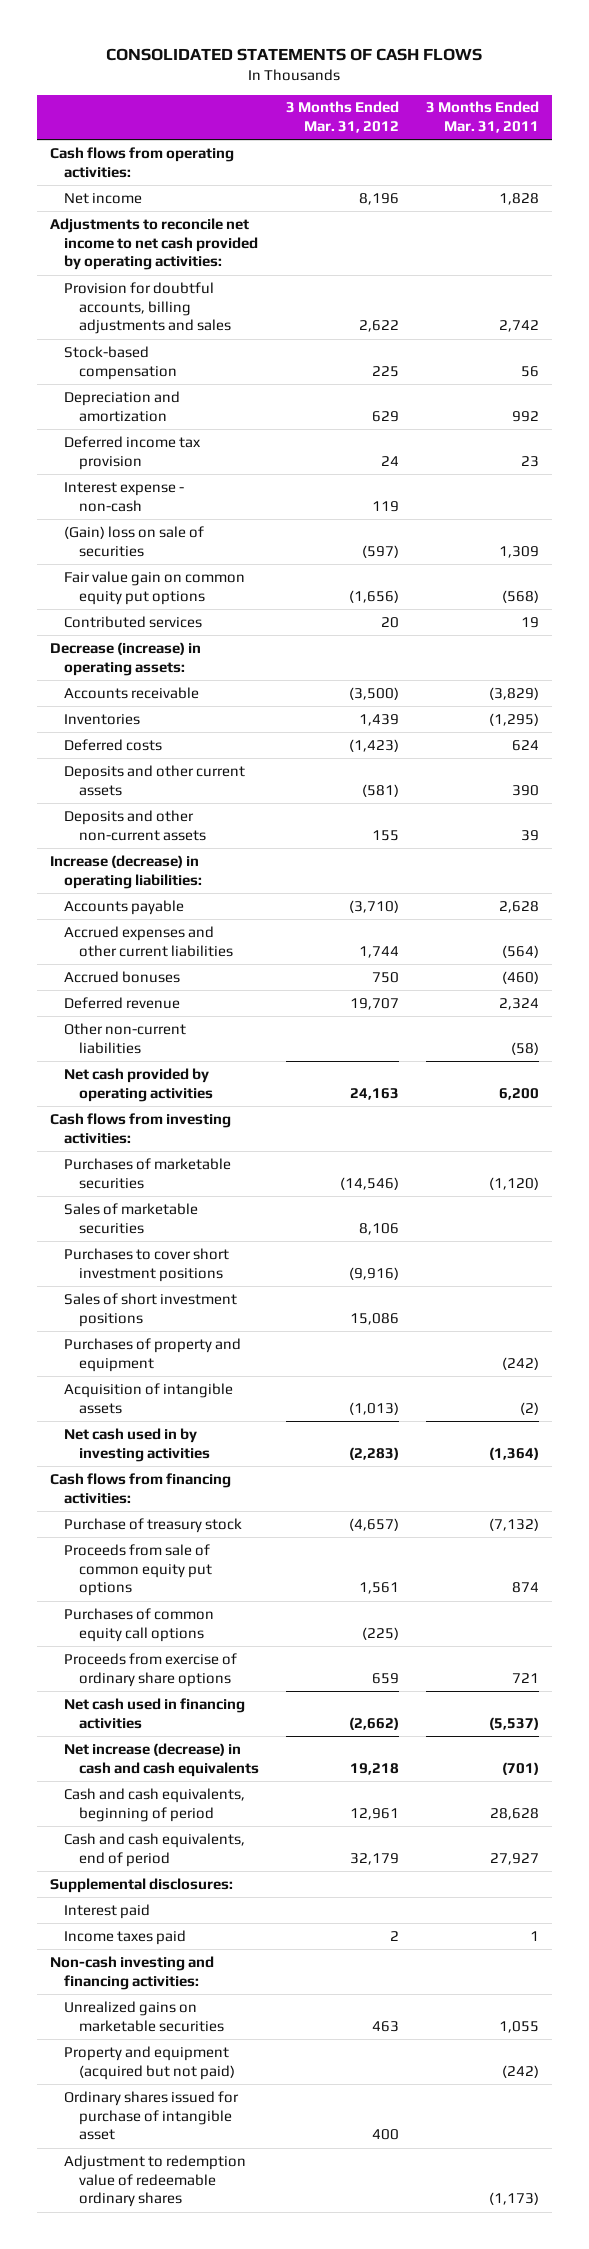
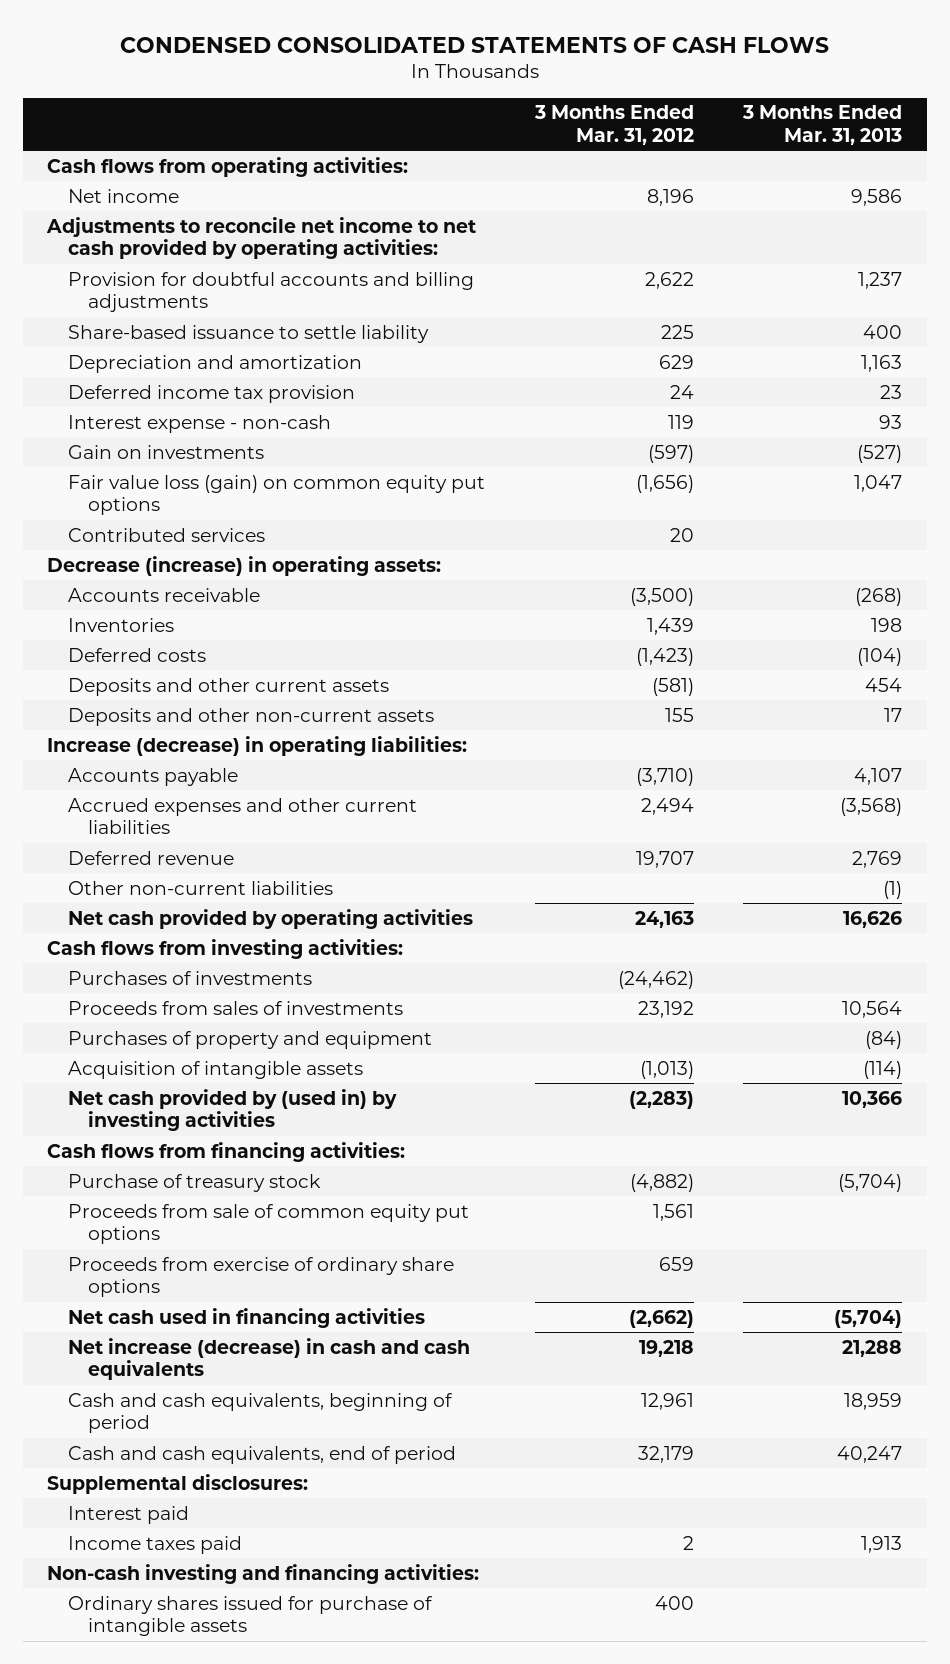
- CONSOLIDATED STATEMENTS OF CASH FLOWS
+ CONDENSED CONSOLIDATED STATEMENTS OF CASH FLOWS
- | 3 Months Ended Mar. 31, 2012 | 3 Months Ended Mar. 31, 2011
+ | 3 Months Ended Mar. 31, 2012 | 3 Months Ended Mar. 31, 2013
- Provision for doubtful accounts, billing adjustments and sales | 2,622 | 2,742
- Stock-based compensation | 225 | 56
+ Provision for doubtful accounts and billing adjustments | 2,622 | 1,237
+ Share-based issuance to settle liability | 225 | 400
- (Gain) loss on sale of securities | (597) | 1,309
- Fair value gain on common equity put options | (1,656) | (568)
+ Gain on investments | (597) | (527)
+ Fair value loss (gain) on common equity put options | (1,656) | 1,047
- Accrued expenses and other current liabilities | 1,744 | (564)
- Accrued bonuses | 750 | (460)
+ Accrued expenses and other current liabilities | 2,494 | (3,568)
- Purchases of marketable securities | (14,546) | (1,120)
- Sales of marketable securities | 8,106 |
- Purchases to cover short investment positions | (9,916) |
- Sales of short investment positions | 15,086 |
+ Purchases of investments | (24,462) |
+ Proceeds from sales of investments | 23,192 | 10,564
- Net cash used in by investing activities | (2,283) | (1,364)
+ Net cash provided by (used in) by investing activities | (2,283) | 10,366
- Purchase of treasury stock | (4,657) | (7,132)
+ Purchase of treasury stock | (4,882) | (5,704)
- Purchases of common equity call options | (225) |
- Unrealized gains on marketable securities | 463 | 1,055
- Property and equipment (acquired but not paid) | | (242)
- Ordinary shares issued for purchase of intangible asset | 400 |
- Adjustment to redemption value of redeemable ordinary shares | | (1,173)
+ Ordinary shares issued for purchase of intangible assets | 400 |

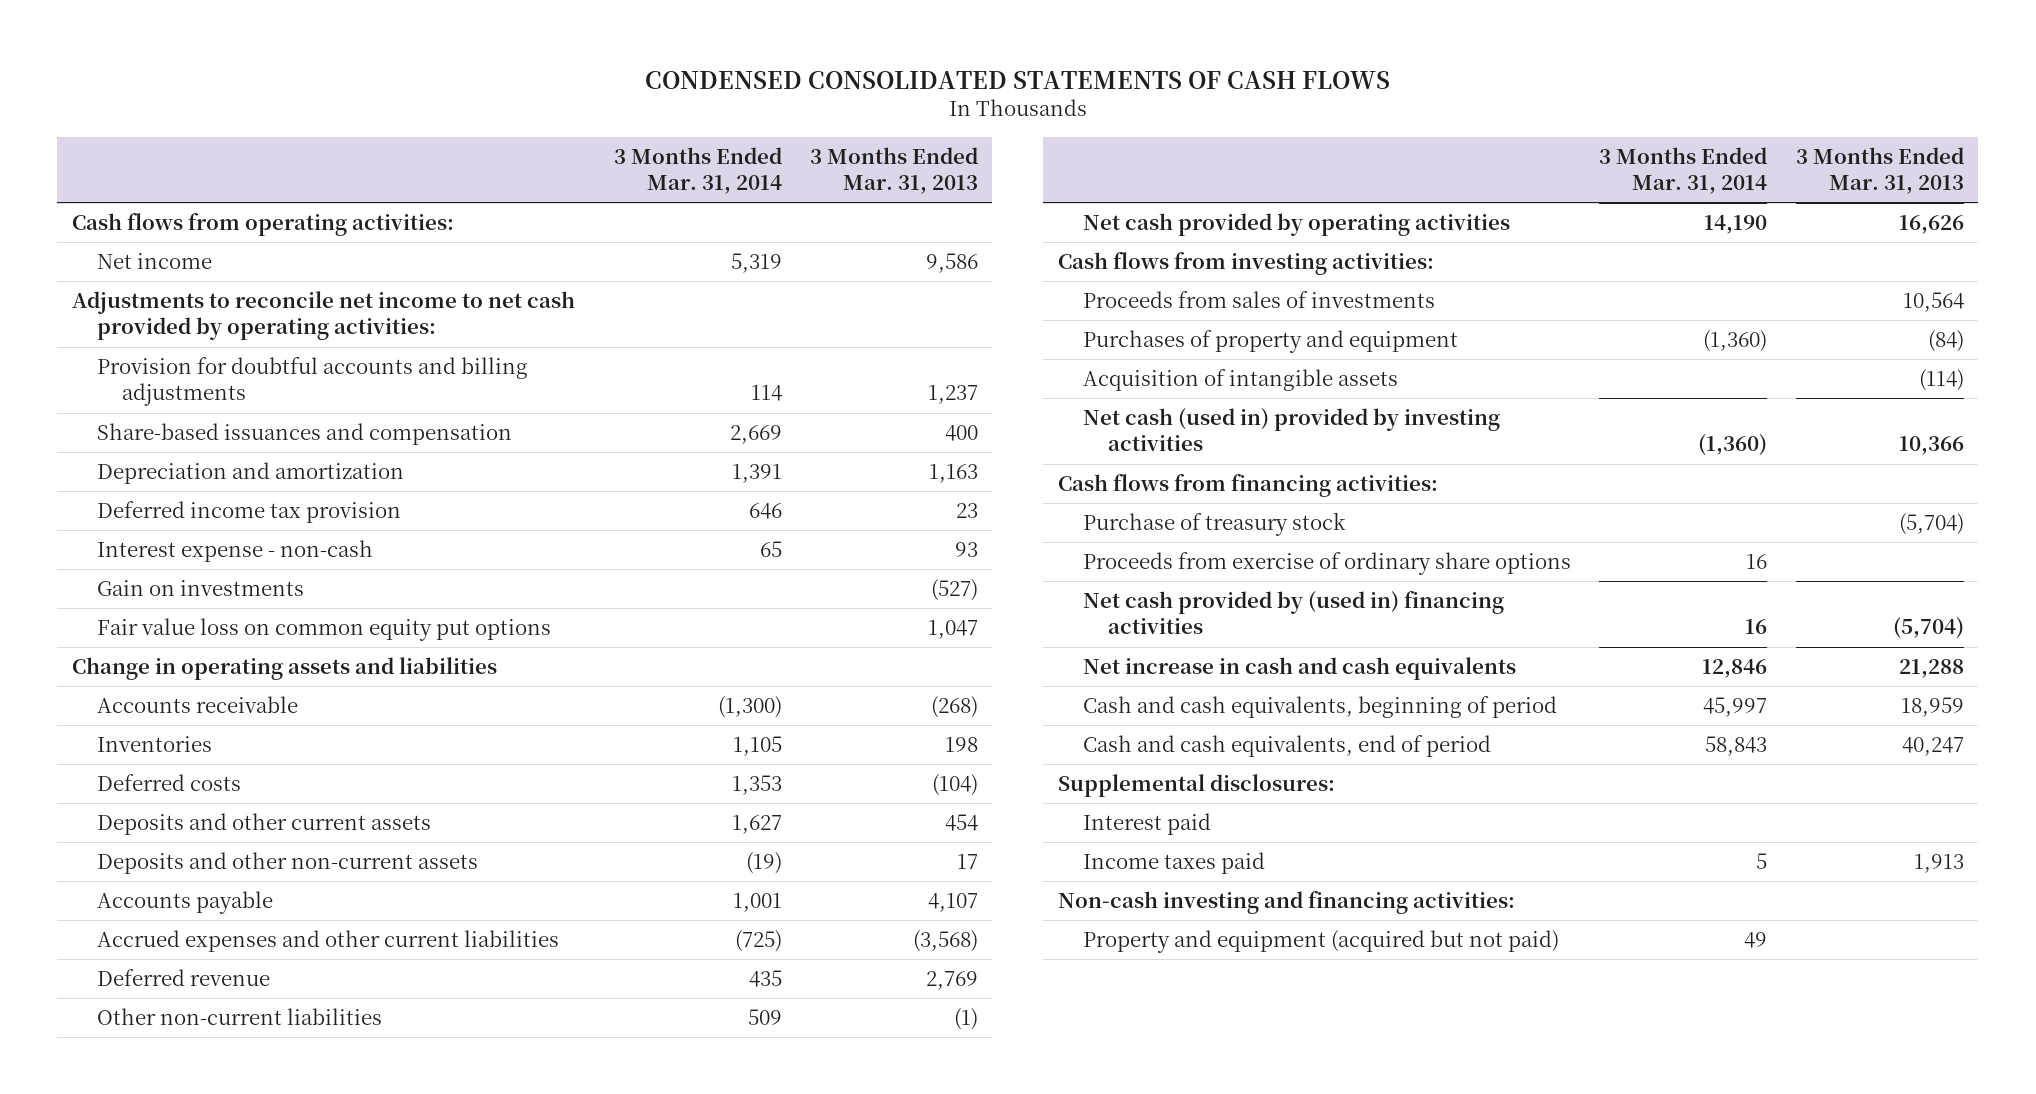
- | 3 Months Ended Mar. 31, 2012 | 3 Months Ended Mar. 31, 2013
+ | 3 Months Ended Mar. 31, 2014 | 3 Months Ended Mar. 31, 2013
- Share-based issuance to settle liability | 225 | 400
+ Share-based issuances and compensation | 2,669 | 400
- Fair value loss (gain) on common equity put options | (1,656) | 1,047
- Contributed services | 20 |
- Decrease (increase) in operating assets:
+ Fair value loss on common equity put options | | 1,047
+ Change in operating assets and liabilities
- Increase (decrease) in operating liabilities:
- Purchases of investments | (24,462) |
- Net cash provided by (used in) by investing activities | (2,283) | 10,366
+ Net cash (used in) provided by investing activities | (1,360) | 10,366
- Proceeds from sale of common equity put options | 1,561 |
- Net cash used in financing activities | (2,662) | (5,704)
- Net increase (decrease) in cash and cash equivalents | 19,218 | 21,288
+ Net cash provided by (used in) financing activities | 16 | (5,704)
+ Net increase in cash and cash equivalents | 12,846 | 21,288
- Ordinary shares issued for purchase of intangible assets | 400 |
+ Property and equipment (acquired but not paid) | 49 |

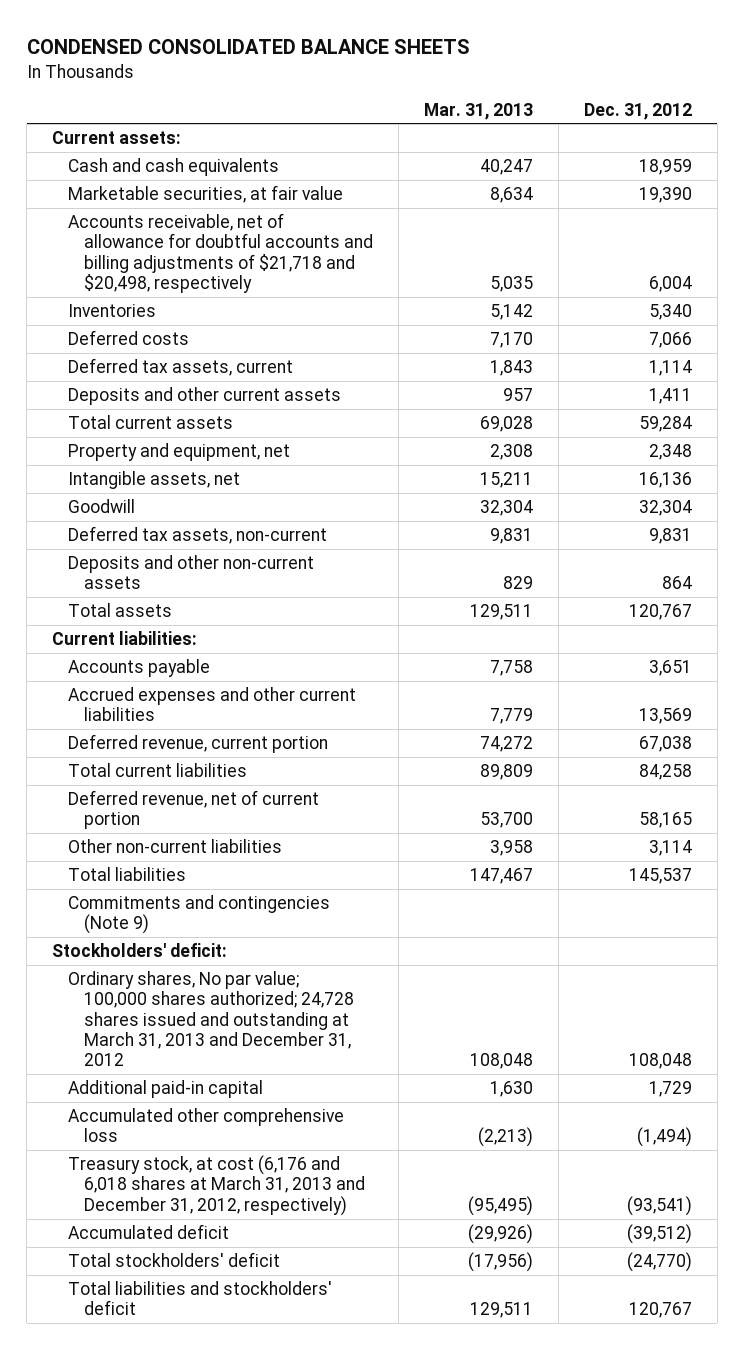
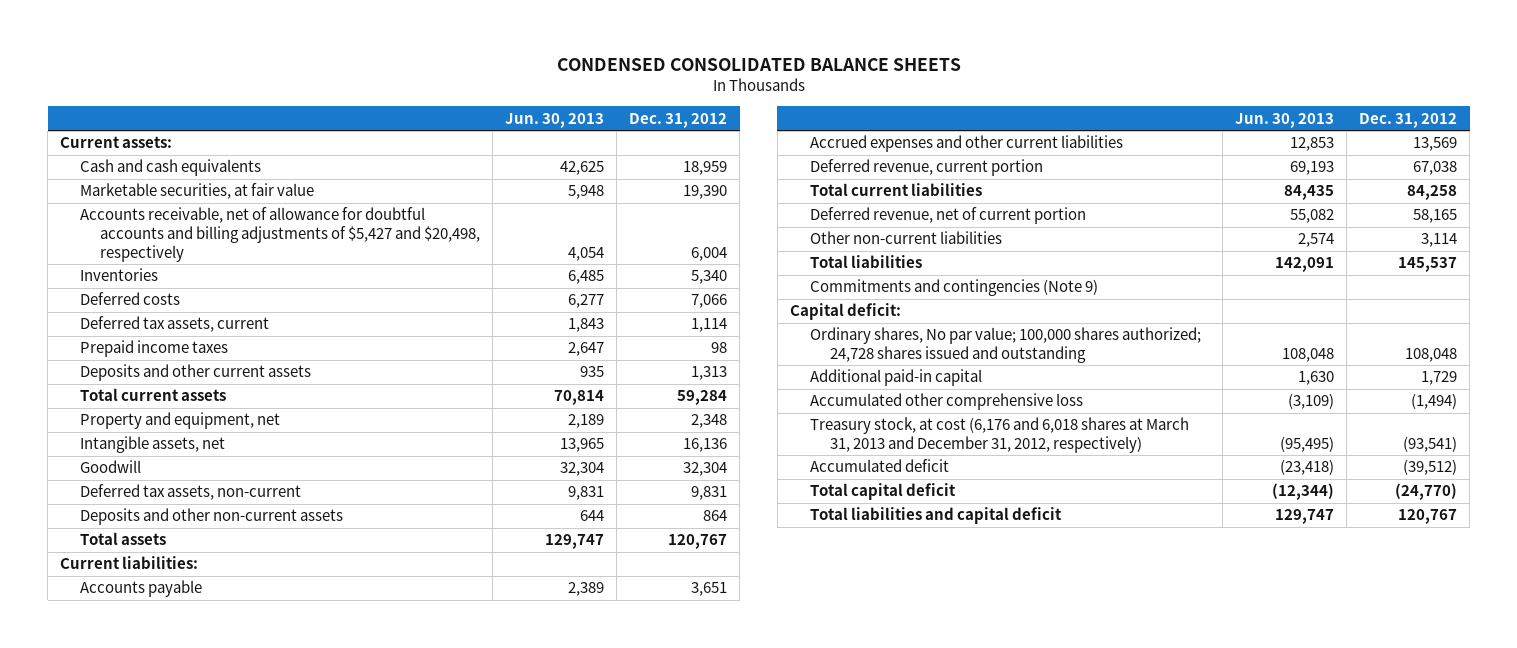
- | Mar. 31, 2013 | Dec. 31, 2012
+ | Jun. 30, 2013 | Dec. 31, 2012
- Accounts receivable, net of allowance for doubtful accounts and billing adjustments of $21,718 and $20,498, respectively | 5,035 | 6,004
+ Accounts receivable, net of allowance for doubtful accounts and billing adjustments of $5,427 and $20,498, respectively | 4,054 | 6,004
- Deposits and other current assets | 957 | 1,411
+ Prepaid income taxes | 2,647 | 98
+ Deposits and other current assets | 935 | 1,313
- Stockholders' deficit:
- Ordinary shares, No par value; 100,000 shares authorized; 24,728 shares issued and outstanding at March 31, 2013 and December 31, 2012 | 108,048 | 108,048
+ Capital deficit:
+ Ordinary shares, No par value; 100,000 shares authorized; 24,728 shares issued and outstanding | 108,048 | 108,048
- Total stockholders' deficit | (17,956) | (24,770)
- Total liabilities and stockholders' deficit | 129,511 | 120,767
+ Total capital deficit | (12,344) | (24,770)
+ Total liabilities and capital deficit | 129,747 | 120,767

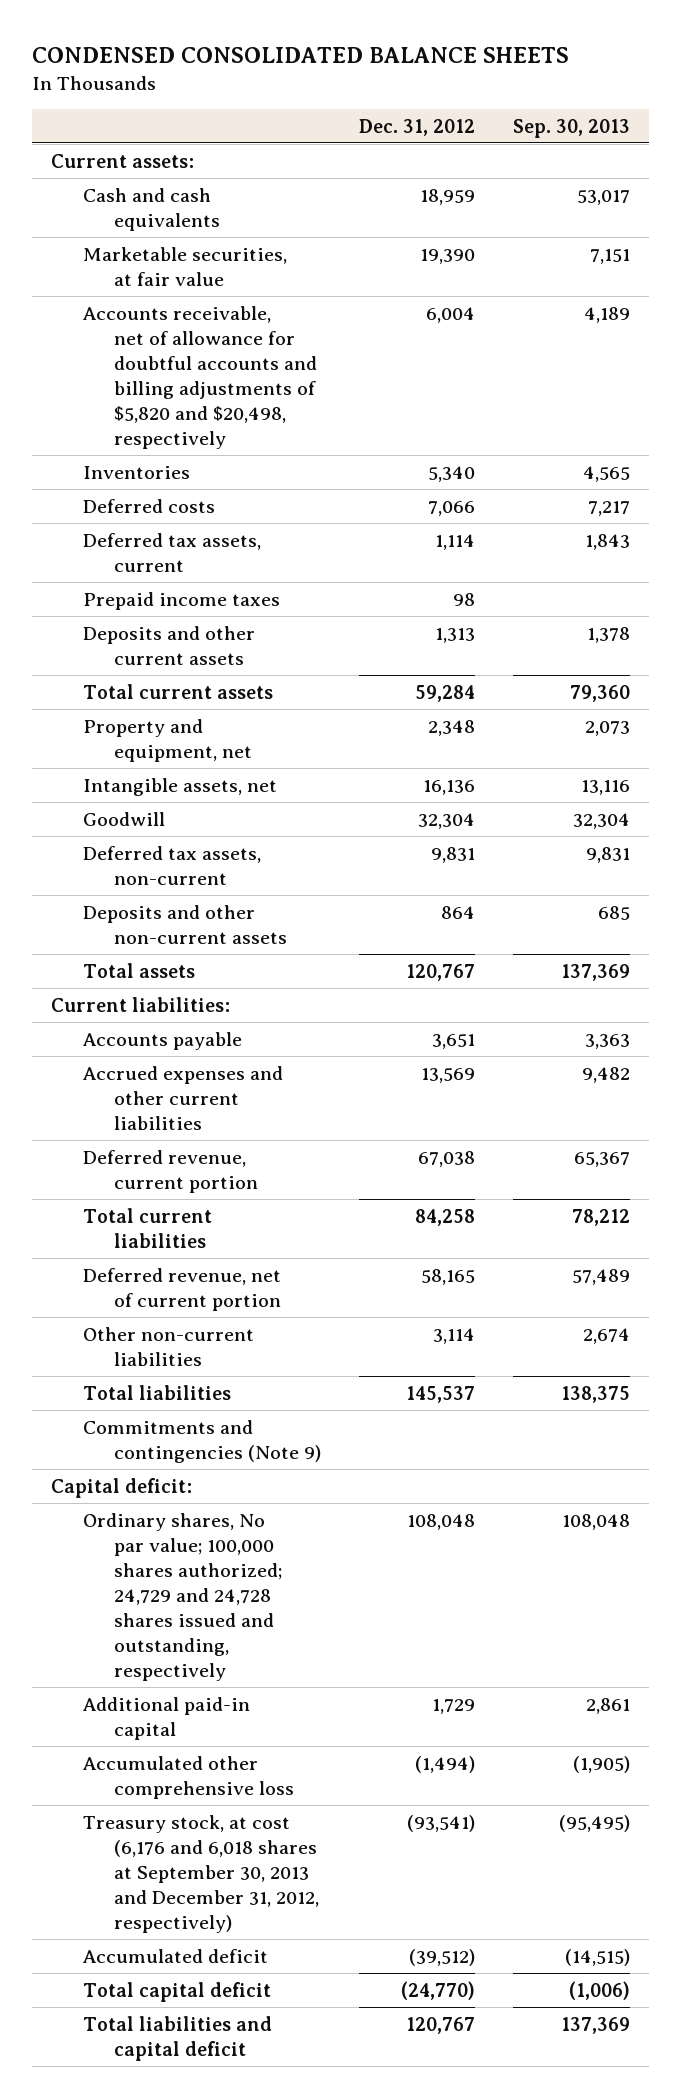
- | Jun. 30, 2013 | Dec. 31, 2012
+ | Dec. 31, 2012 | Sep. 30, 2013
- Accounts receivable, net of allowance for doubtful accounts and billing adjustments of $5,427 and $20,498, respectively | 4,054 | 6,004
+ Accounts receivable, net of allowance for doubtful accounts and billing adjustments of $5,820 and $20,498, respectively | 6,004 | 4,189
- Ordinary shares, No par value; 100,000 shares authorized; 24,728 shares issued and outstanding | 108,048 | 108,048
+ Ordinary shares, No par value; 100,000 shares authorized; 24,729 and 24,728 shares issued and outstanding, respectively | 108,048 | 108,048
- Treasury stock, at cost (6,176 and 6,018 shares at March 31, 2013 and December 31, 2012, respectively) | (95,495) | (93,541)
+ Treasury stock, at cost (6,176 and 6,018 shares at September 30, 2013 and December 31, 2012, respectively) | (93,541) | (95,495)

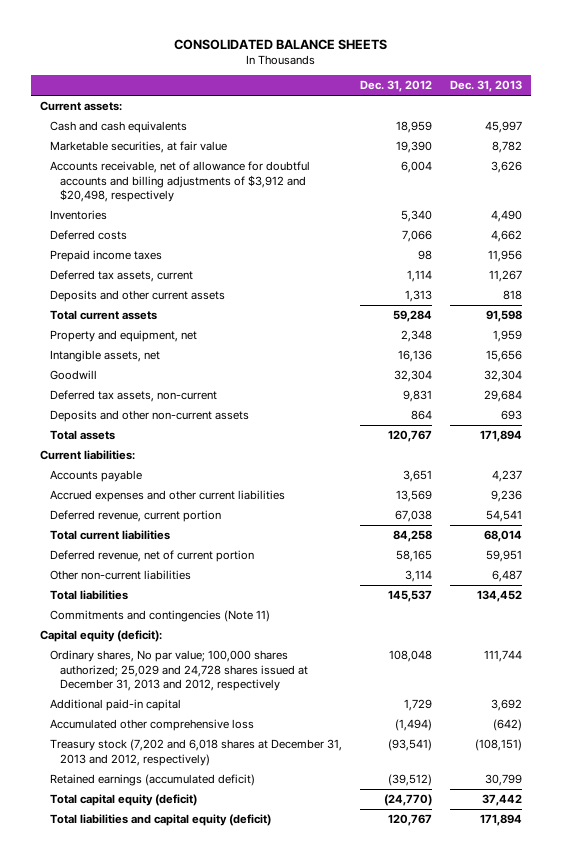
- CONDENSED CONSOLIDATED BALANCE SHEETS
+ CONSOLIDATED BALANCE SHEETS
- | Dec. 31, 2012 | Sep. 30, 2013
+ | Dec. 31, 2012 | Dec. 31, 2013
- Accounts receivable, net of allowance for doubtful accounts and billing adjustments of $5,820 and $20,498, respectively | 6,004 | 4,189
+ Accounts receivable, net of allowance for doubtful accounts and billing adjustments of $3,912 and $20,498, respectively | 6,004 | 3,626
moved down: Deferred tax assets, current | 1,114 | 11,267
- Commitments and contingencies (Note 9)
- Capital deficit:
- Ordinary shares, No par value; 100,000 shares authorized; 24,729 and 24,728 shares issued and outstanding, respectively | 108,048 | 108,048
+ Commitments and contingencies (Note 11)
+ Capital equity (deficit):
+ Ordinary shares, No par value; 100,000 shares authorized; 25,029 and 24,728 shares issued at December 31, 2013 and 2012, respectively | 108,048 | 111,744
- Treasury stock, at cost (6,176 and 6,018 shares at September 30, 2013 and December 31, 2012, respectively) | (93,541) | (95,495)
- Accumulated deficit | (39,512) | (14,515)
- Total capital deficit | (24,770) | (1,006)
- Total liabilities and capital deficit | 120,767 | 137,369
+ Treasury stock (7,202 and 6,018 shares at December 31, 2013 and 2012, respectively) | (93,541) | (108,151)
+ Retained earnings (accumulated deficit) | (39,512) | 30,799
+ Total capital equity (deficit) | (24,770) | 37,442
+ Total liabilities and capital equity (deficit) | 120,767 | 171,894

